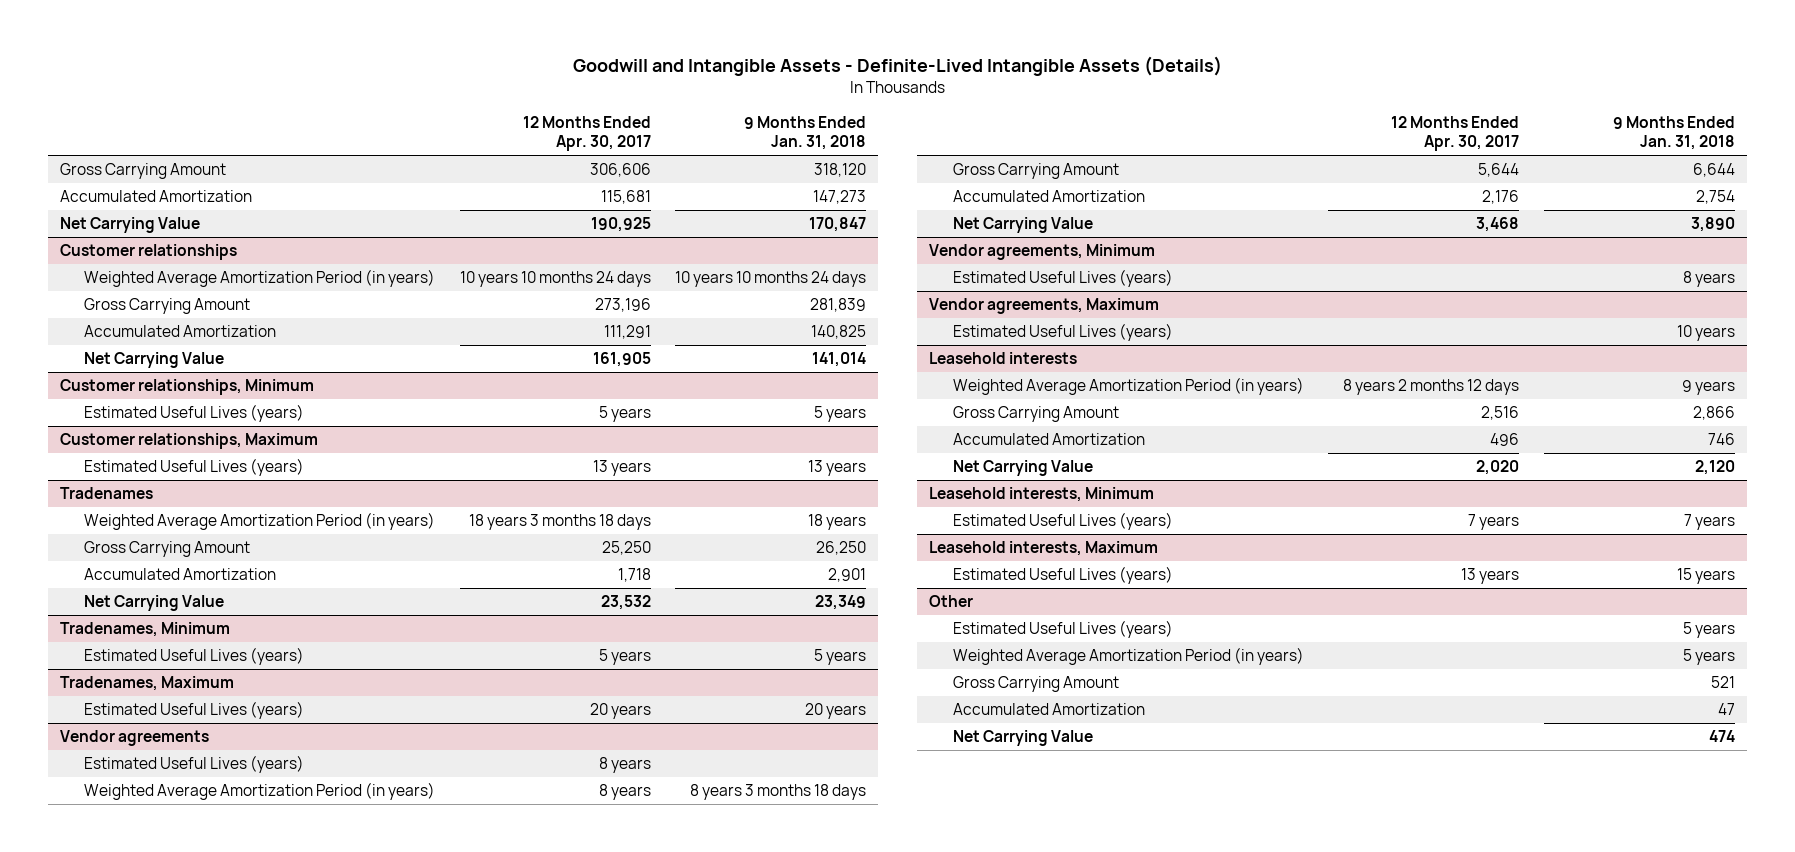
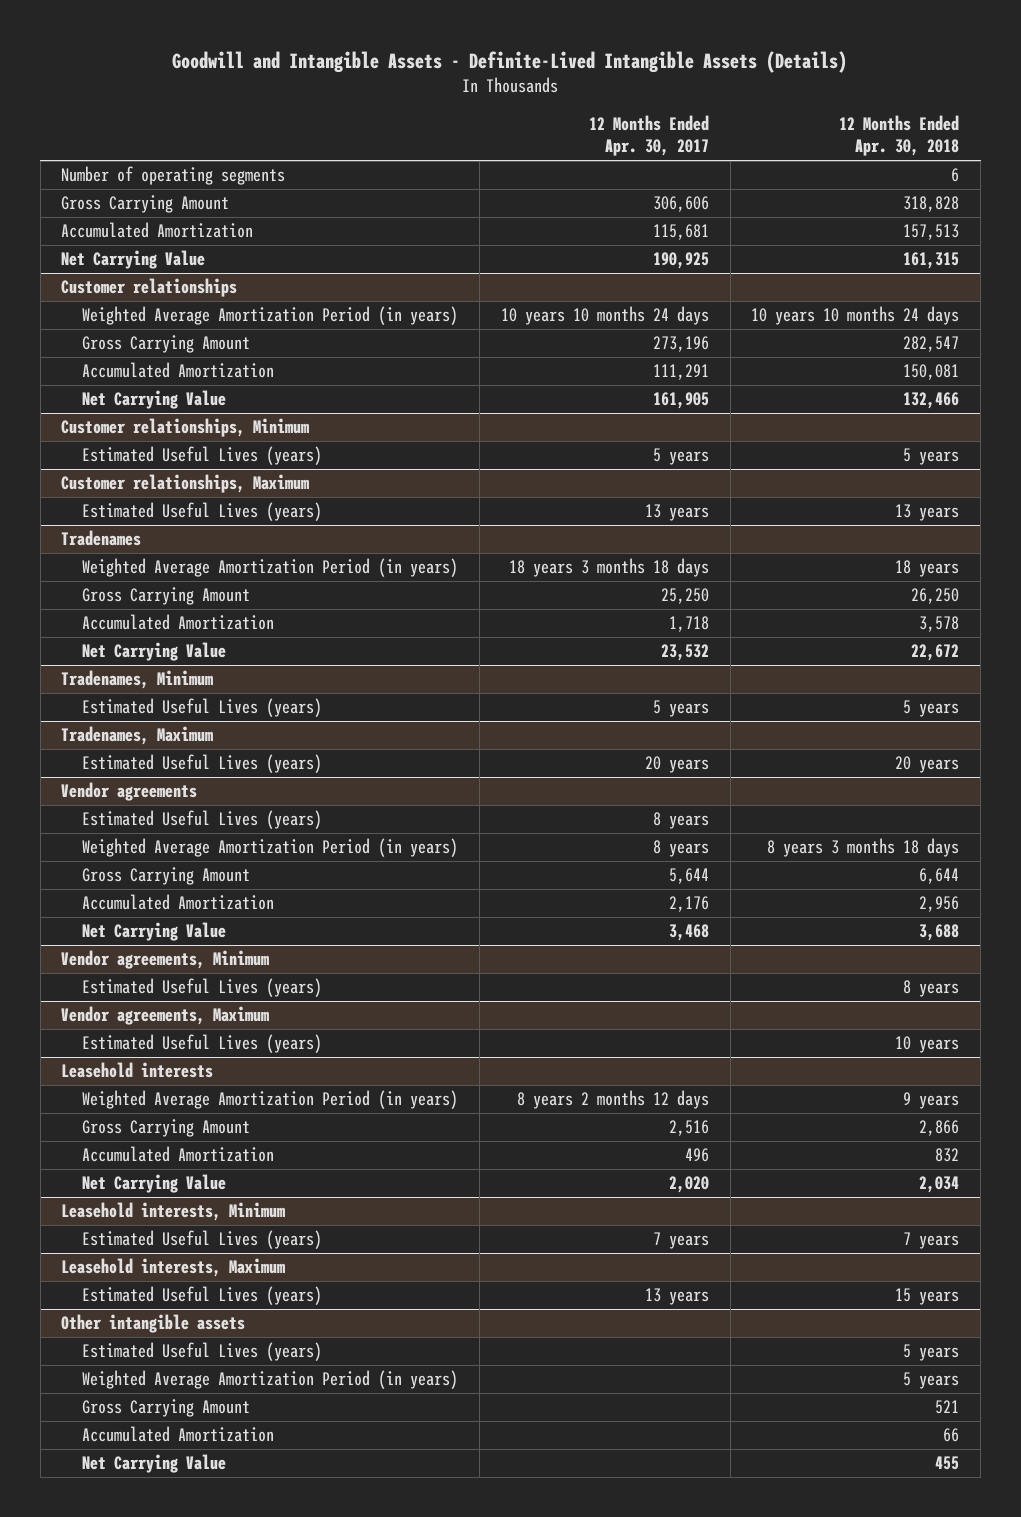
- | 12 Months Ended Apr. 30, 2017 | 9 Months Ended Jan. 31, 2018
+ | 12 Months Ended Apr. 30, 2017 | 12 Months Ended Apr. 30, 2018
+ Number of operating segments | | 6
- Other
+ Other intangible assets

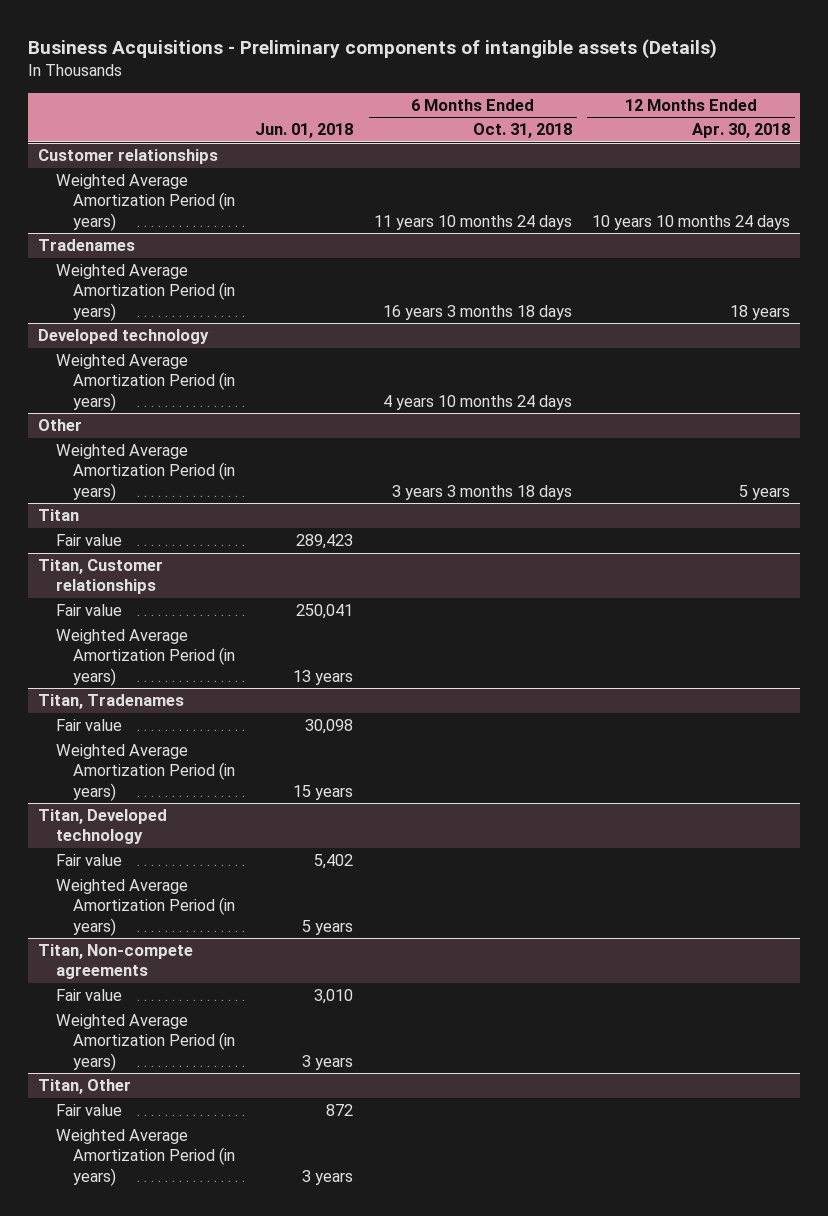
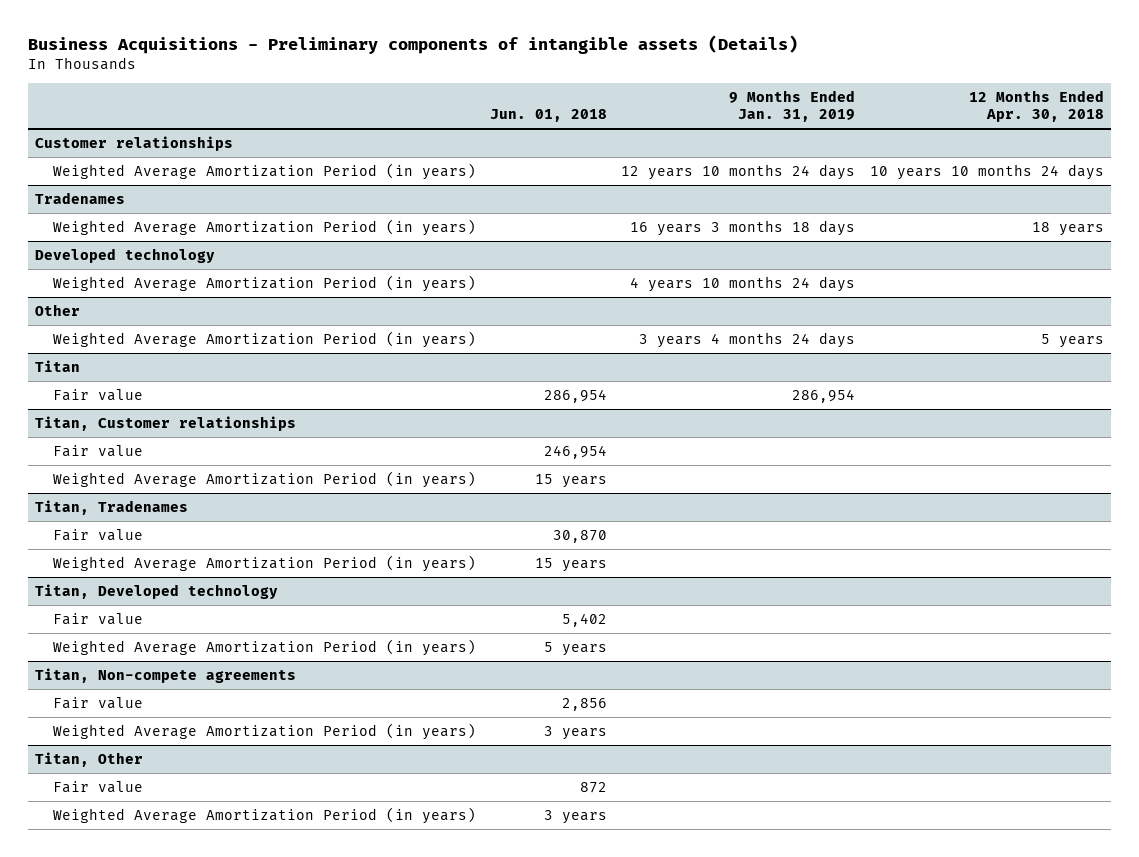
- | Jun. 01, 2018 | 6 Months Ended Oct. 31, 2018 | 12 Months Ended Apr. 30, 2018
+ | Jun. 01, 2018 | 9 Months Ended Jan. 31, 2019 | 12 Months Ended Apr. 30, 2018
@ Titan
- Fair value | 289,423 | |
+ Fair value | 286,954 | 286,954 |
@ Titan, Customer relationships
- Fair value | 250,041 | |
- Weighted Average Amortization Period (in years) | 13 years | |
+ Fair value | 246,954 | |
+ Weighted Average Amortization Period (in years) | 15 years | |
@ Titan, Tradenames
- Fair value | 30,098 | |
+ Fair value | 30,870 | |
@ Titan, Non-compete agreements
- Fair value | 3,010 | |
+ Fair value | 2,856 | |

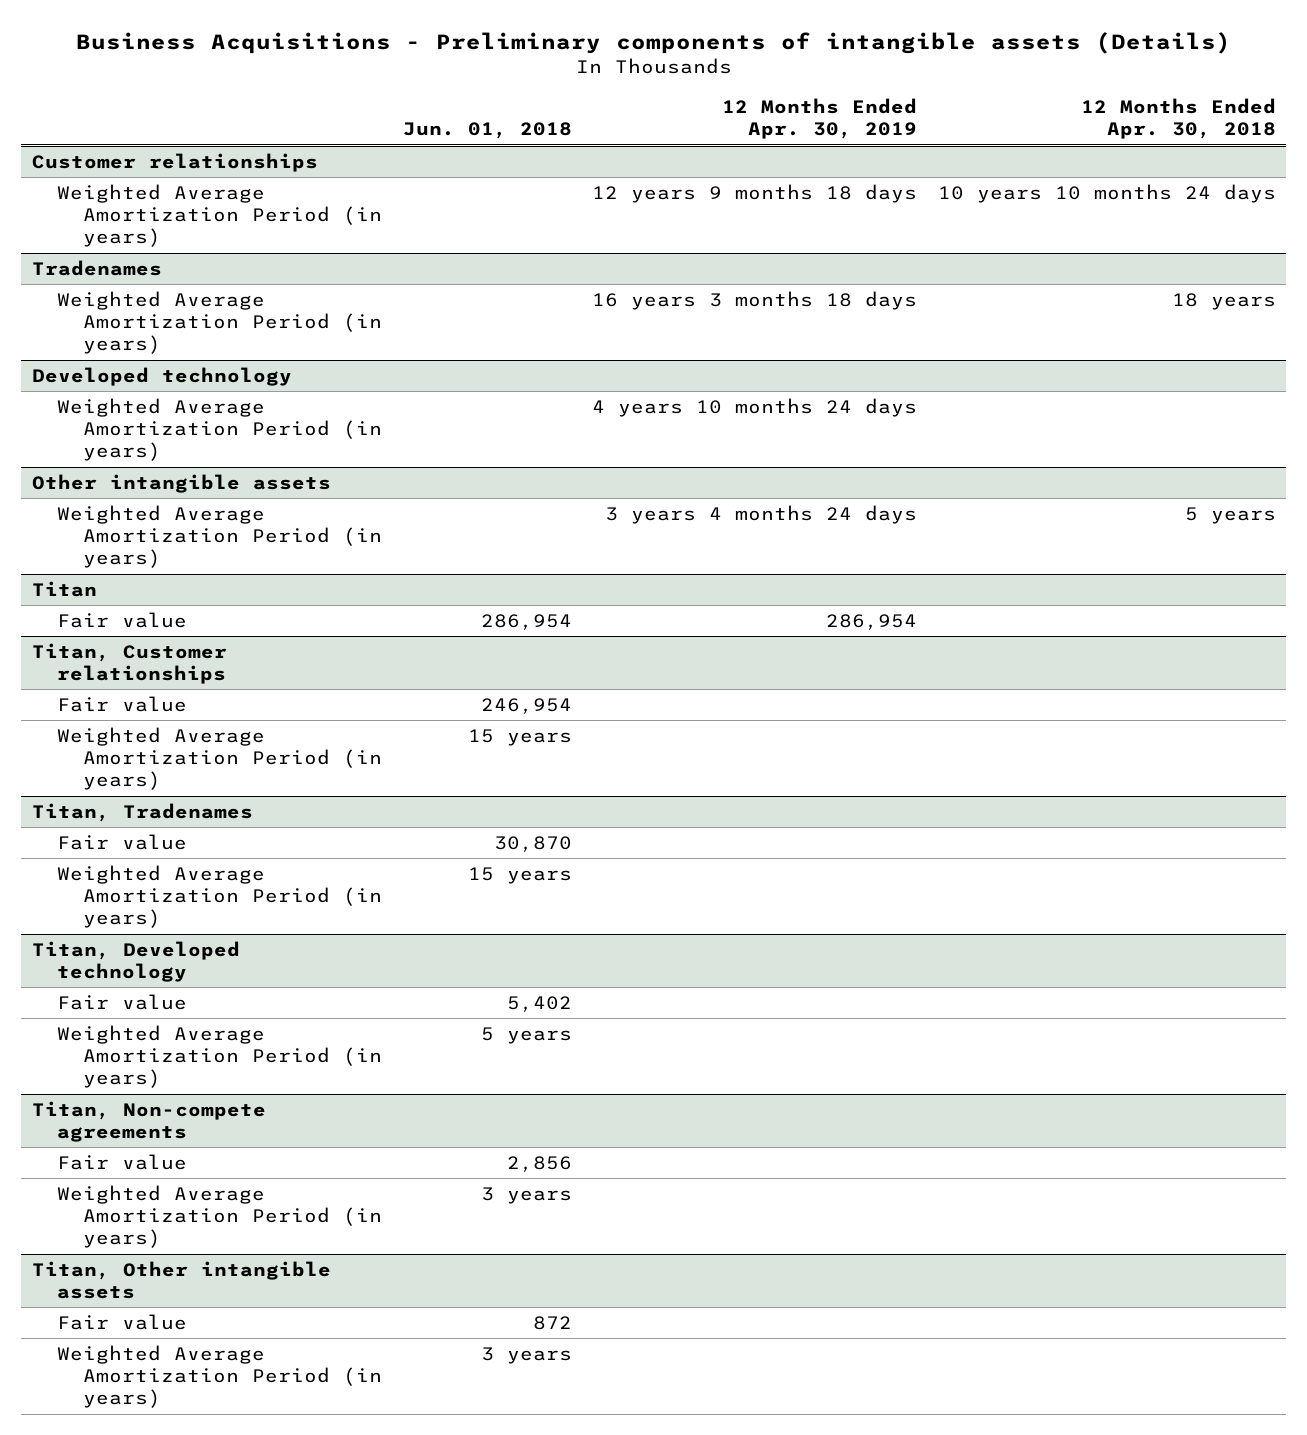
- | Jun. 01, 2018 | 9 Months Ended Jan. 31, 2019 | 12 Months Ended Apr. 30, 2018
+ | Jun. 01, 2018 | 12 Months Ended Apr. 30, 2019 | 12 Months Ended Apr. 30, 2018
- Other
+ Other intangible assets
- Titan, Other
+ Titan, Other intangible assets

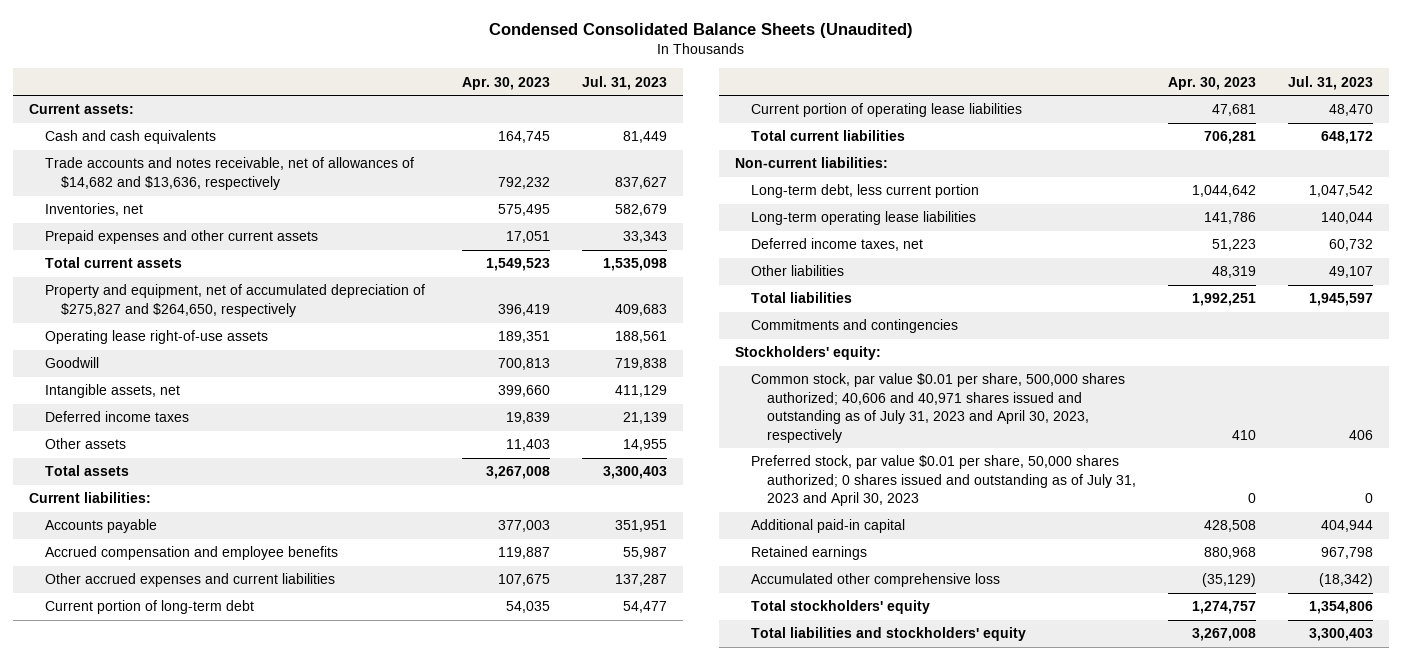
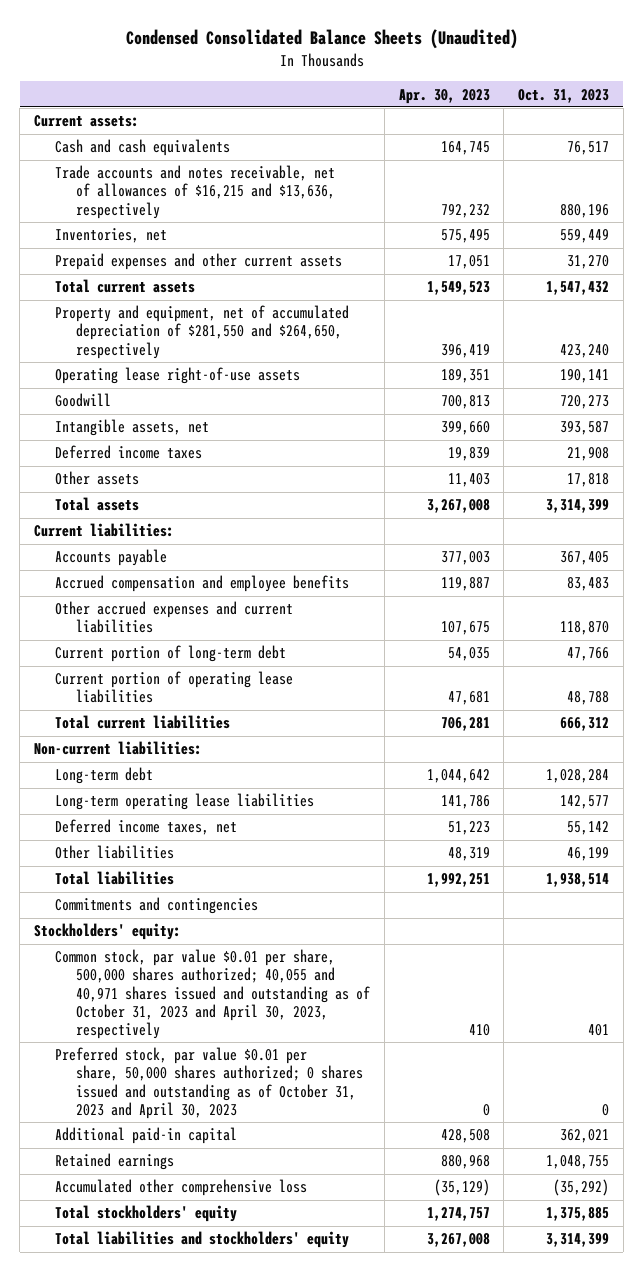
- | Apr. 30, 2023 | Jul. 31, 2023
+ | Apr. 30, 2023 | Oct. 31, 2023
- Trade accounts and notes receivable, net of allowances of $14,682 and $13,636, respectively | 792,232 | 837,627
+ Trade accounts and notes receivable, net of allowances of $16,215 and $13,636, respectively | 792,232 | 880,196
- Property and equipment, net of accumulated depreciation of $275,827 and $264,650, respectively | 396,419 | 409,683
+ Property and equipment, net of accumulated depreciation of $281,550 and $264,650, respectively | 396,419 | 423,240
- Long-term debt, less current portion | 1,044,642 | 1,047,542
+ Long-term debt | 1,044,642 | 1,028,284
- Common stock, par value $0.01 per share, 500,000 shares authorized; 40,606 and 40,971 shares issued and outstanding as of July 31, 2023 and April 30, 2023, respectively | 410 | 406
- Preferred stock, par value $0.01 per share, 50,000 shares authorized; 0 shares issued and outstanding as of July 31, 2023 and April 30, 2023 | 0 | 0
+ Common stock, par value $0.01 per share, 500,000 shares authorized; 40,055 and 40,971 shares issued and outstanding as of October 31, 2023 and April 30, 2023, respectively | 410 | 401
+ Preferred stock, par value $0.01 per share, 50,000 shares authorized; 0 shares issued and outstanding as of October 31, 2023 and April 30, 2023 | 0 | 0

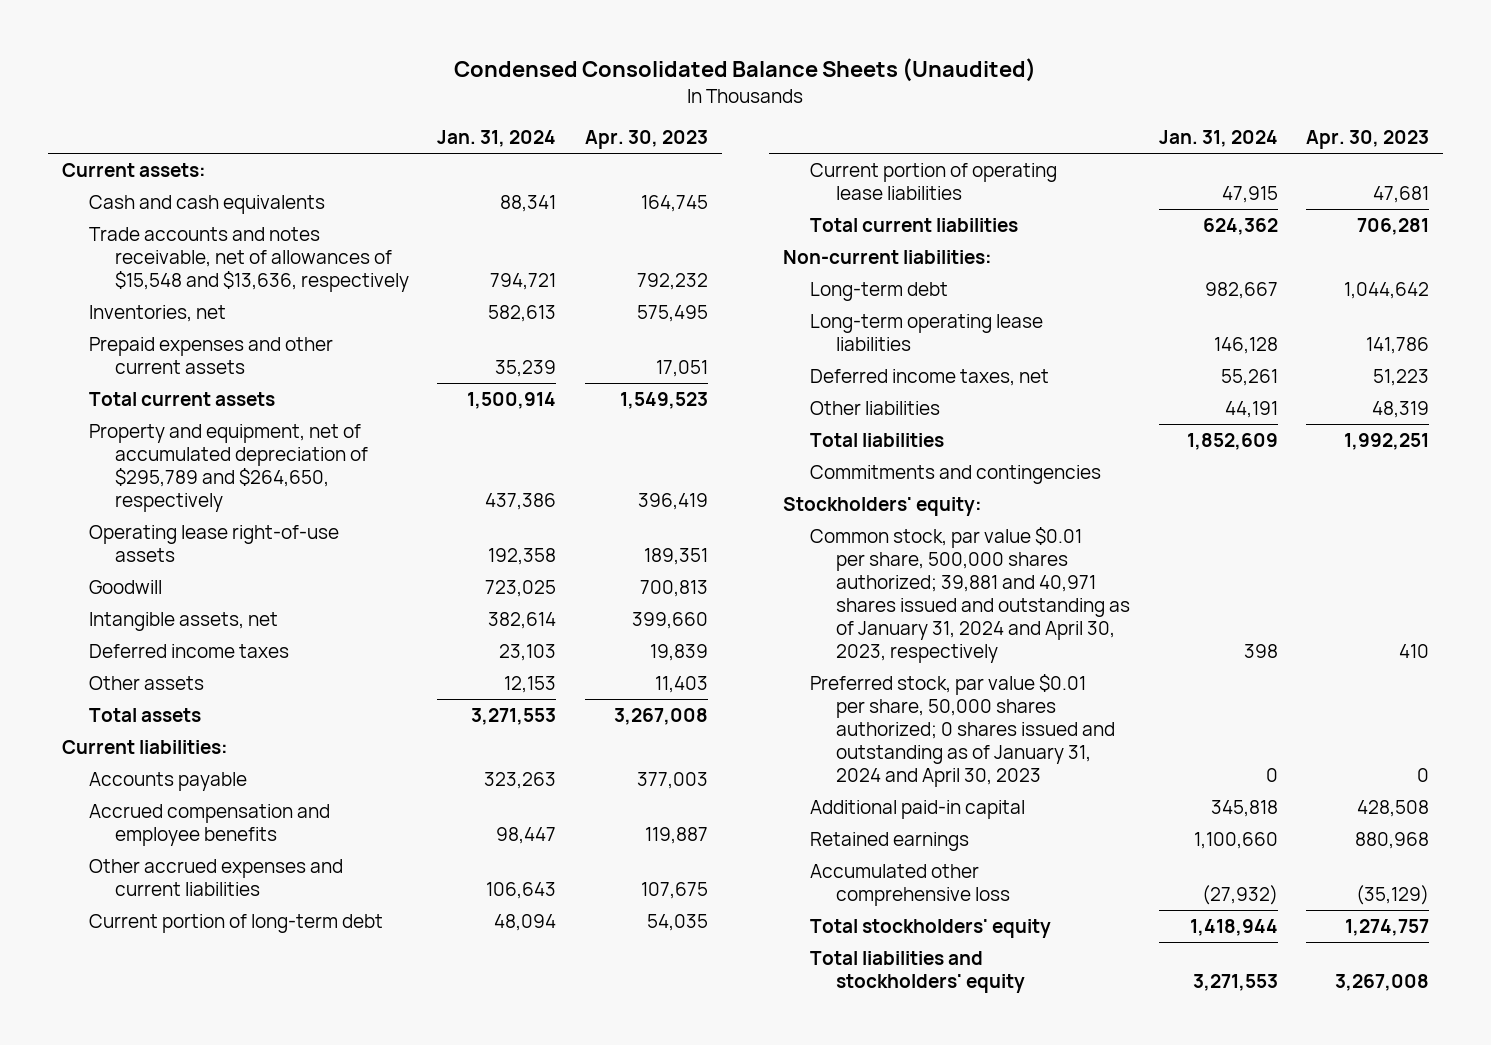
- | Apr. 30, 2023 | Oct. 31, 2023
+ | Jan. 31, 2024 | Apr. 30, 2023
- Trade accounts and notes receivable, net of allowances of $16,215 and $13,636, respectively | 792,232 | 880,196
+ Trade accounts and notes receivable, net of allowances of $15,548 and $13,636, respectively | 794,721 | 792,232
- Property and equipment, net of accumulated depreciation of $281,550 and $264,650, respectively | 396,419 | 423,240
+ Property and equipment, net of accumulated depreciation of $295,789 and $264,650, respectively | 437,386 | 396,419
- Common stock, par value $0.01 per share, 500,000 shares authorized; 40,055 and 40,971 shares issued and outstanding as of October 31, 2023 and April 30, 2023, respectively | 410 | 401
- Preferred stock, par value $0.01 per share, 50,000 shares authorized; 0 shares issued and outstanding as of October 31, 2023 and April 30, 2023 | 0 | 0
+ Common stock, par value $0.01 per share, 500,000 shares authorized; 39,881 and 40,971 shares issued and outstanding as of January 31, 2024 and April 30, 2023, respectively | 398 | 410
+ Preferred stock, par value $0.01 per share, 50,000 shares authorized; 0 shares issued and outstanding as of January 31, 2024 and April 30, 2023 | 0 | 0

